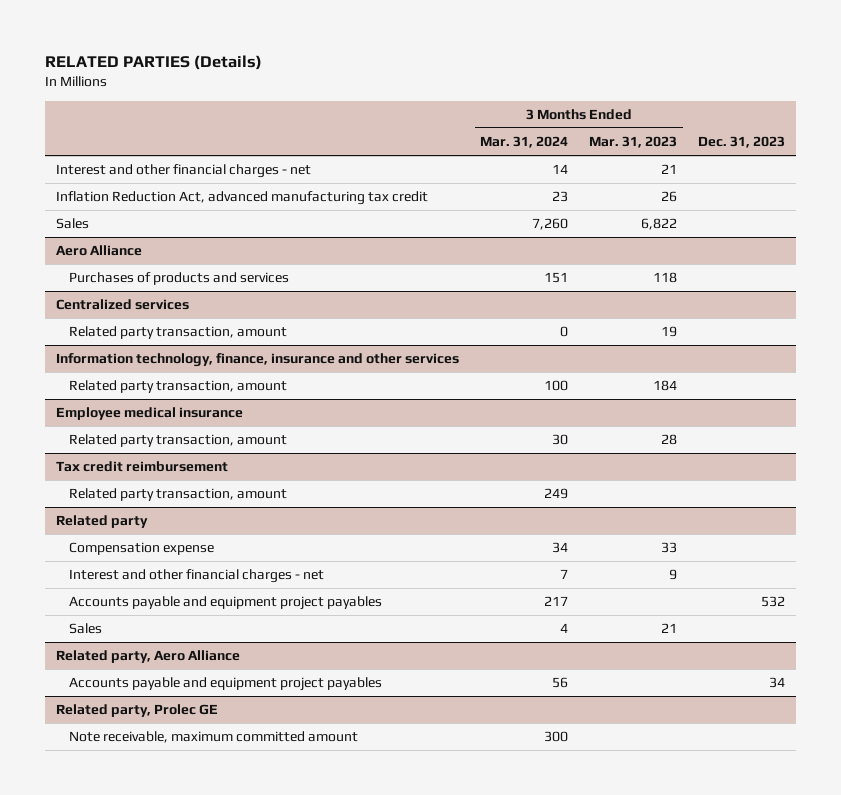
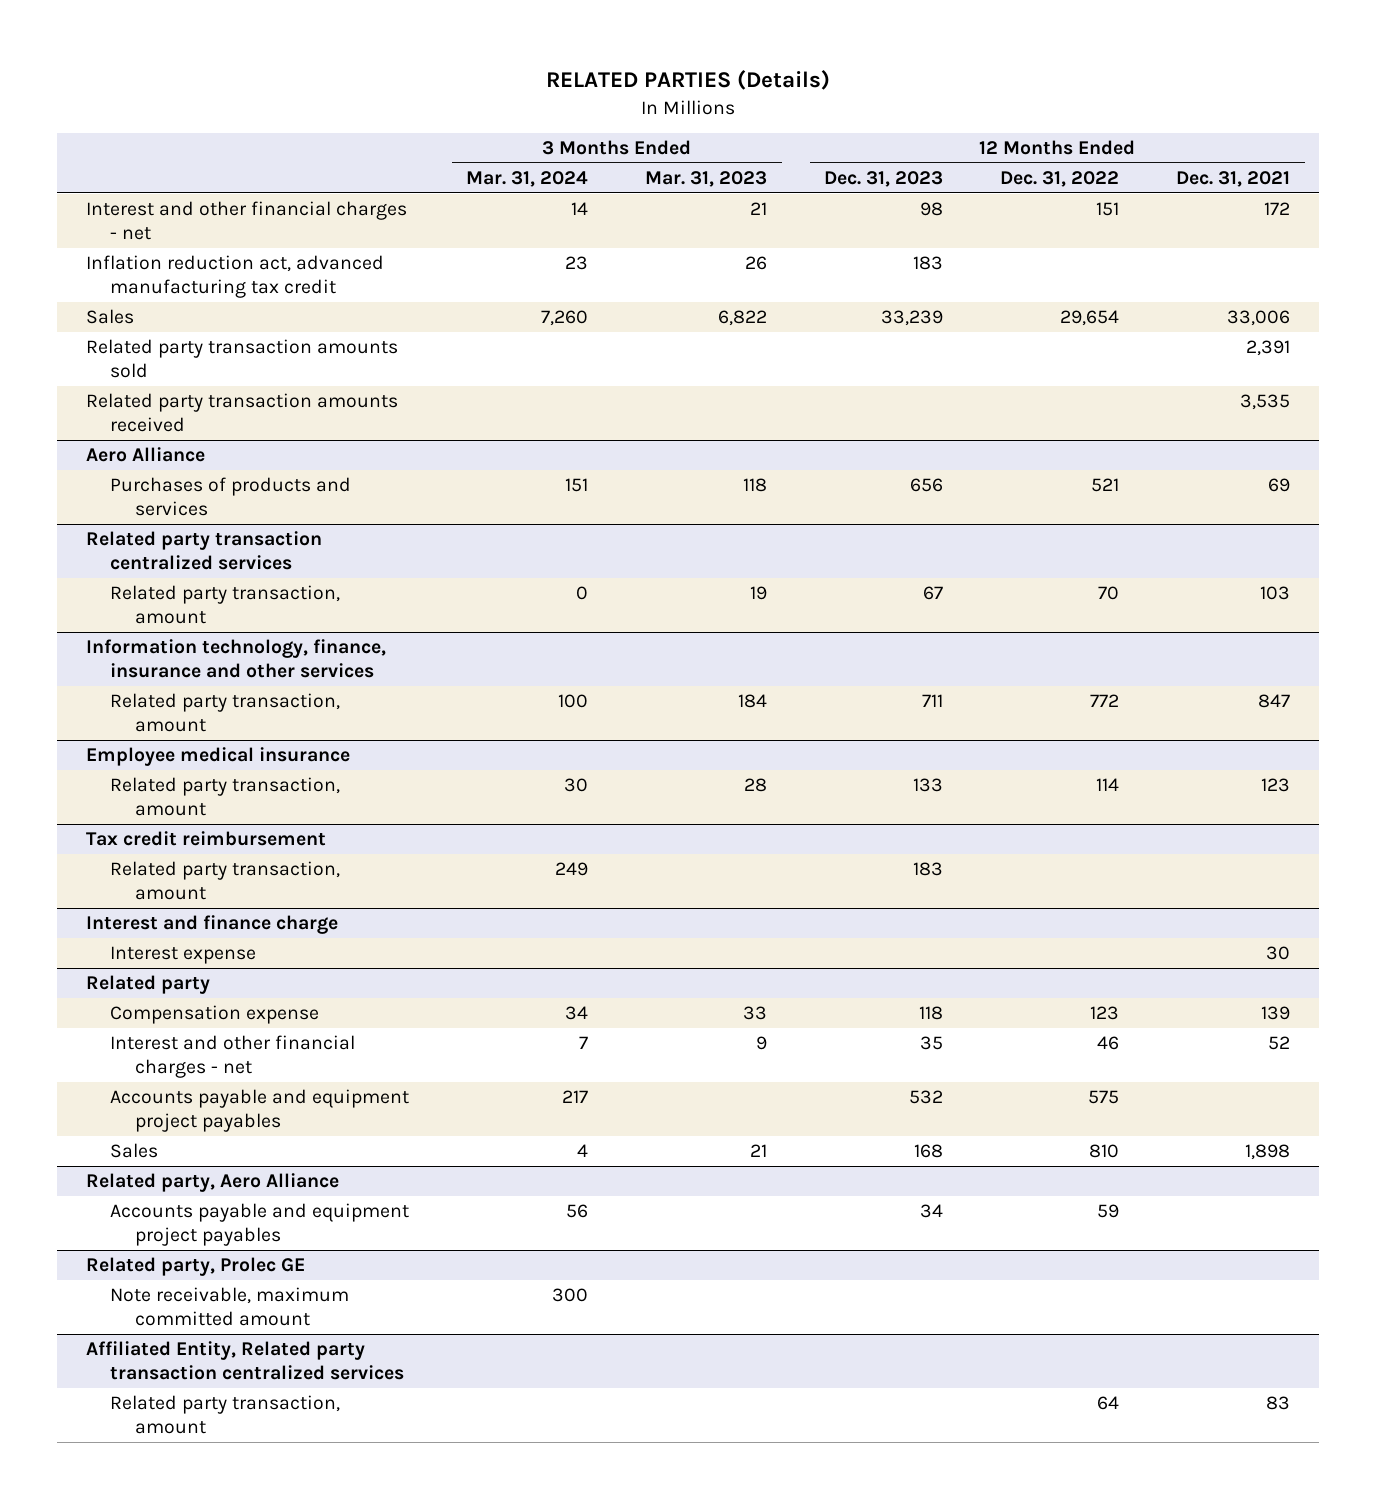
- | 3 Months Ended Mar. 31, 2024 | 3 Months Ended Mar. 31, 2023 | Dec. 31, 2023
+ | 3 Months Ended Mar. 31, 2024 | 3 Months Ended Mar. 31, 2023 | 12 Months Ended Dec. 31, 2023 | 12 Months Ended Dec. 31, 2022 | 12 Months Ended Dec. 31, 2021
- Inflation Reduction Act, advanced manufacturing tax credit | 23 | 26 |
+ Inflation reduction act, advanced manufacturing tax credit | 23 | 26 | 183 | |
+ Related party transaction amounts sold | | | | | 2,391
+ Related party transaction amounts received | | | | | 3,535
- Centralized services
+ Related party transaction centralized services
+ Interest and finance charge
+ Interest expense | | | | | 30
+ Affiliated Entity, Related party transaction centralized services
+ Related party transaction, amount | | | | 64 | 83

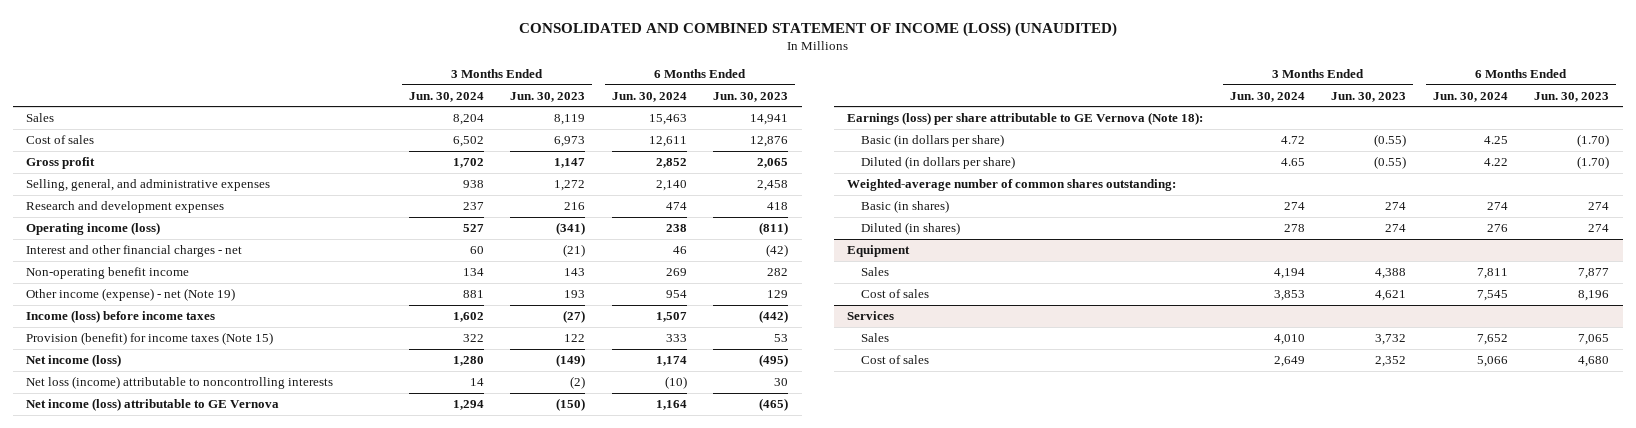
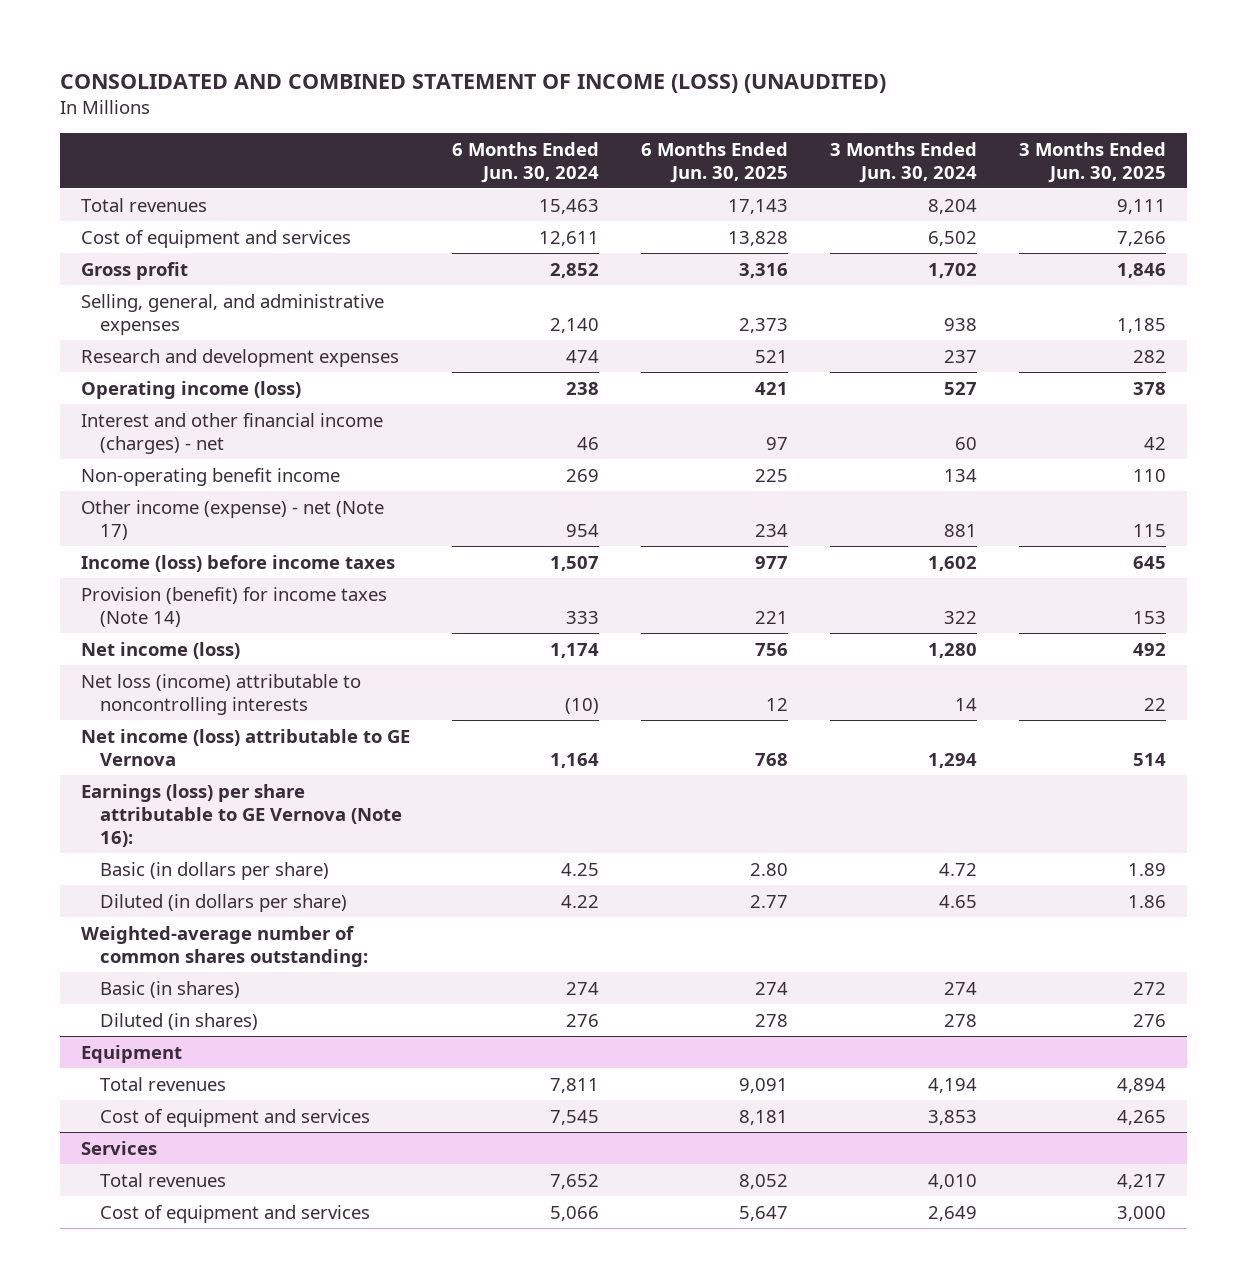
- | 3 Months Ended Jun. 30, 2024 | 3 Months Ended Jun. 30, 2023 | 6 Months Ended Jun. 30, 2024 | 6 Months Ended Jun. 30, 2023
+ | 6 Months Ended Jun. 30, 2024 | 6 Months Ended Jun. 30, 2025 | 3 Months Ended Jun. 30, 2024 | 3 Months Ended Jun. 30, 2025
- Sales | 8,204 | 8,119 | 15,463 | 14,941
- Cost of sales | 6,502 | 6,973 | 12,611 | 12,876
+ Total revenues | 15,463 | 17,143 | 8,204 | 9,111
+ Cost of equipment and services | 12,611 | 13,828 | 6,502 | 7,266
- Interest and other financial charges - net | 60 | (21) | 46 | (42)
+ Interest and other financial income (charges) - net | 46 | 97 | 60 | 42
- Other income (expense) - net (Note 19) | 881 | 193 | 954 | 129
+ Other income (expense) - net (Note 17) | 954 | 234 | 881 | 115
- Provision (benefit) for income taxes (Note 15) | 322 | 122 | 333 | 53
+ Provision (benefit) for income taxes (Note 14) | 333 | 221 | 322 | 153
- Earnings (loss) per share attributable to GE Vernova (Note 18):
+ Earnings (loss) per share attributable to GE Vernova (Note 16):
@ Equipment
- Sales | 4,194 | 4,388 | 7,811 | 7,877
- Cost of sales | 3,853 | 4,621 | 7,545 | 8,196
+ Total revenues | 7,811 | 9,091 | 4,194 | 4,894
+ Cost of equipment and services | 7,545 | 8,181 | 3,853 | 4,265
@ Services
- Sales | 4,010 | 3,732 | 7,652 | 7,065
- Cost of sales | 2,649 | 2,352 | 5,066 | 4,680
+ Total revenues | 7,652 | 8,052 | 4,010 | 4,217
+ Cost of equipment and services | 5,066 | 5,647 | 2,649 | 3,000

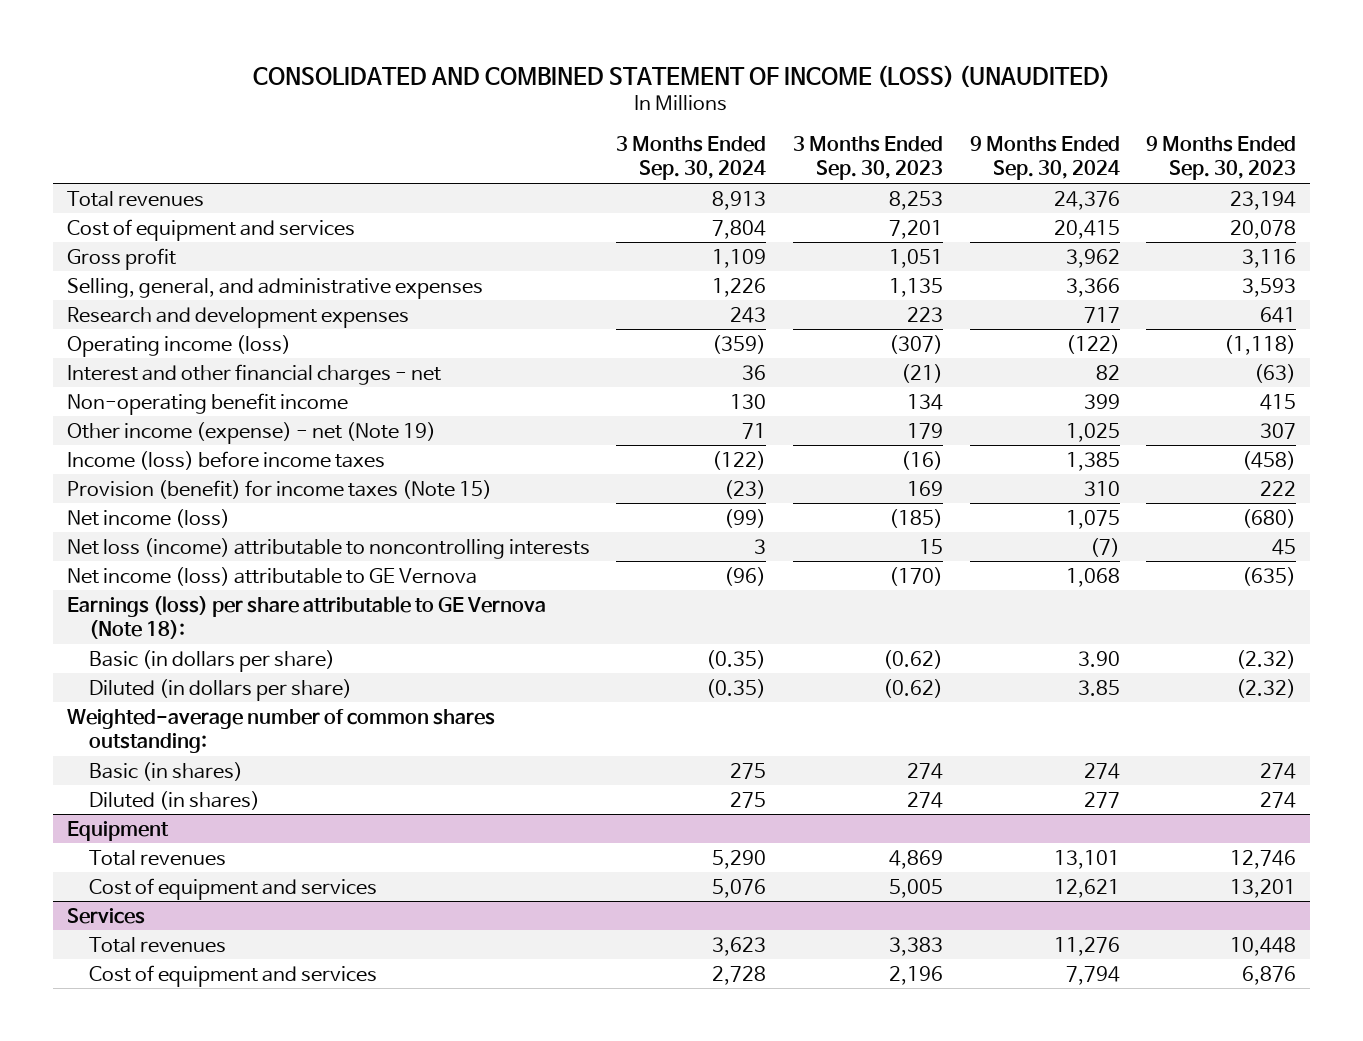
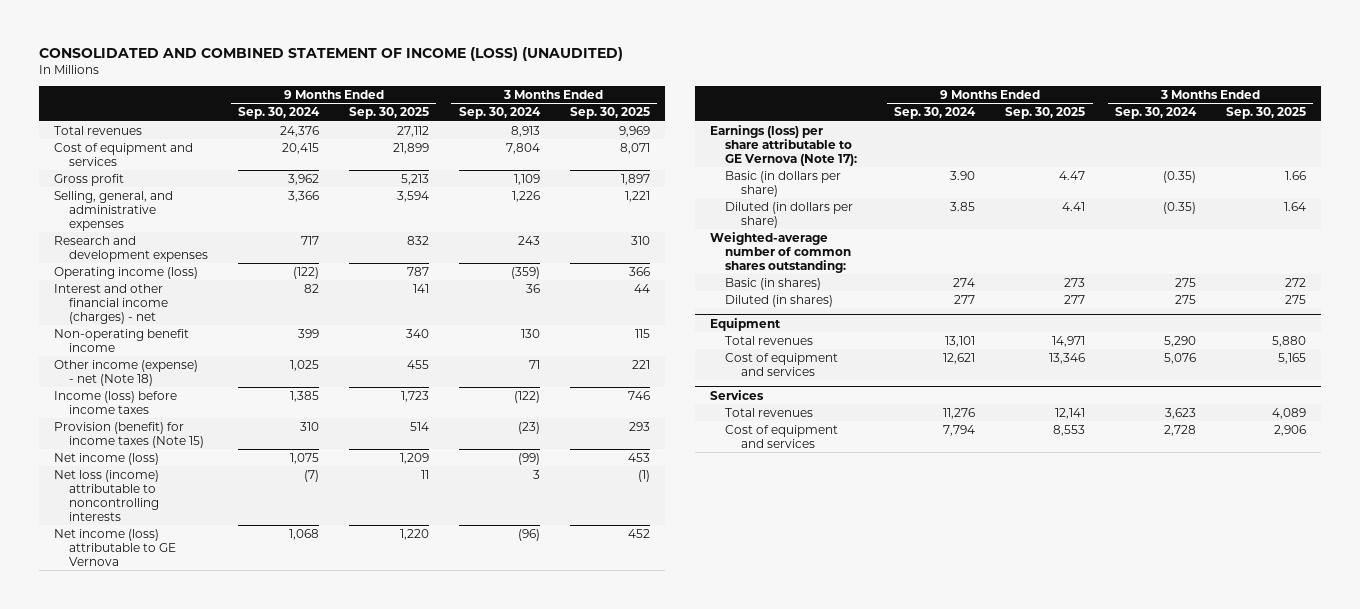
- | 3 Months Ended Sep. 30, 2024 | 3 Months Ended Sep. 30, 2023 | 9 Months Ended Sep. 30, 2024 | 9 Months Ended Sep. 30, 2023
+ | 9 Months Ended Sep. 30, 2024 | 9 Months Ended Sep. 30, 2025 | 3 Months Ended Sep. 30, 2024 | 3 Months Ended Sep. 30, 2025
- Interest and other financial charges - net | 36 | (21) | 82 | (63)
+ Interest and other financial income (charges) - net | 82 | 141 | 36 | 44
- Other income (expense) - net (Note 19) | 71 | 179 | 1,025 | 307
+ Other income (expense) - net (Note 18) | 1,025 | 455 | 71 | 221
- Earnings (loss) per share attributable to GE Vernova (Note 18):
+ Earnings (loss) per share attributable to GE Vernova (Note 17):

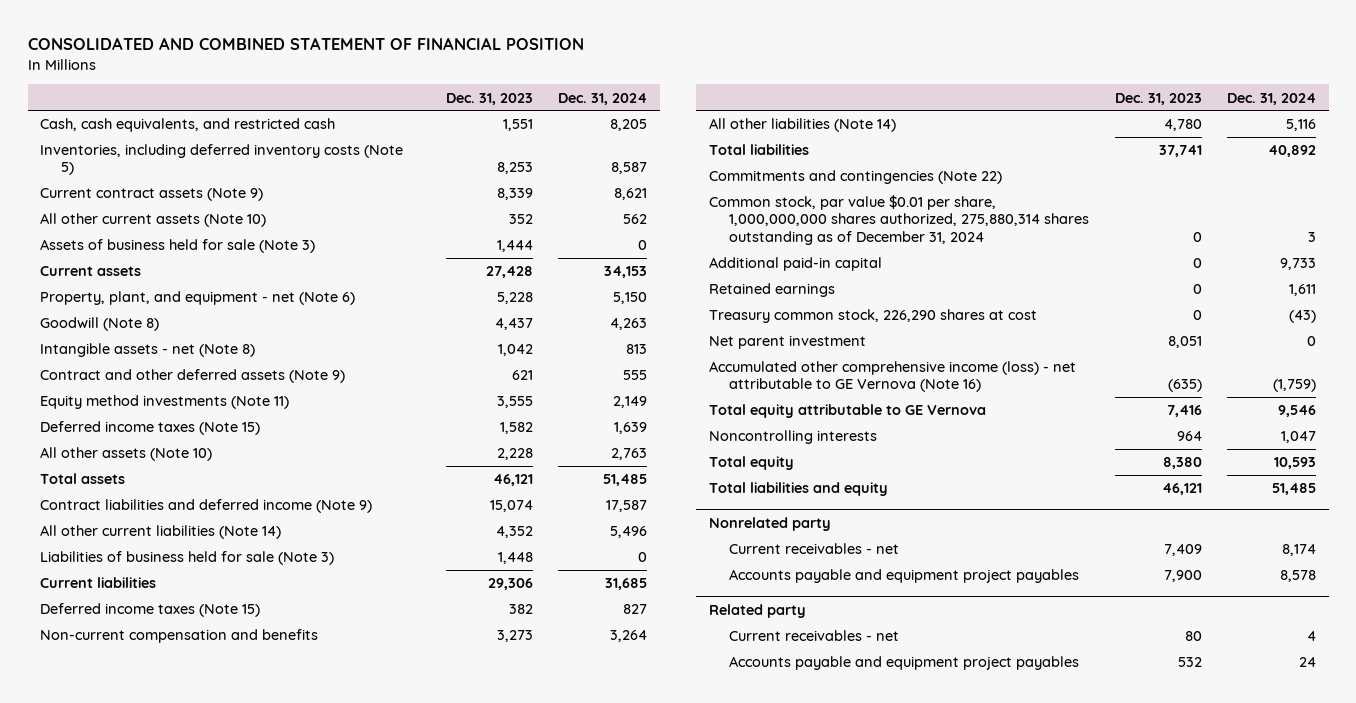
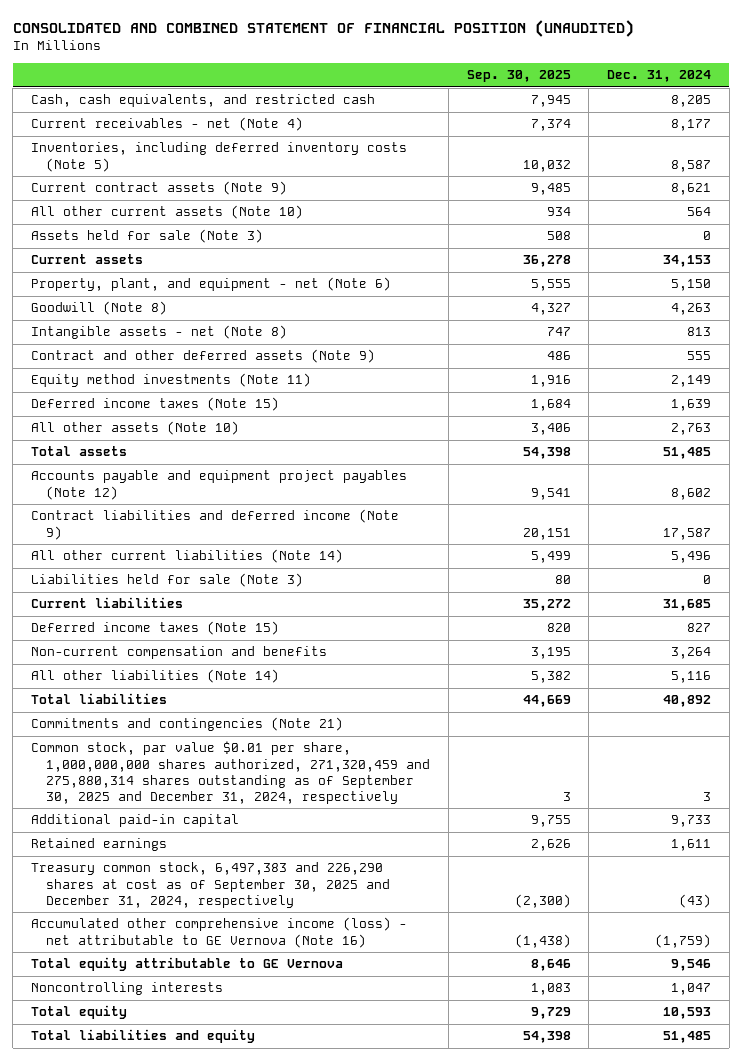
- CONSOLIDATED AND COMBINED STATEMENT OF FINANCIAL POSITION
+ CONSOLIDATED AND COMBINED STATEMENT OF FINANCIAL POSITION (UNAUDITED)
- | Dec. 31, 2023 | Dec. 31, 2024
+ | Sep. 30, 2025 | Dec. 31, 2024
+ Current receivables - net (Note 4) | 7,374 | 8,177
- All other current assets (Note 10) | 352 | 562
- Assets of business held for sale (Note 3) | 1,444 | 0
+ All other current assets (Note 10) | 934 | 564
+ Assets held for sale (Note 3) | 508 | 0
+ Accounts payable and equipment project payables (Note 12) | 9,541 | 8,602
- Liabilities of business held for sale (Note 3) | 1,448 | 0
+ Liabilities held for sale (Note 3) | 80 | 0
- Commitments and contingencies (Note 22)
- Common stock, par value $0.01 per share, 1,000,000,000 shares authorized, 275,880,314 shares outstanding as of December 31, 2024 | 0 | 3
+ Commitments and contingencies (Note 21)
+ Common stock, par value $0.01 per share, 1,000,000,000 shares authorized, 271,320,459 and 275,880,314 shares outstanding as of September 30, 2025 and December 31, 2024, respectively | 3 | 3
- Treasury common stock, 226,290 shares at cost | 0 | (43)
- Net parent investment | 8,051 | 0
+ Treasury common stock, 6,497,383 and 226,290 shares at cost as of September 30, 2025 and December 31, 2024, respectively | (2,300) | (43)
- Nonrelated party
- Current receivables - net | 7,409 | 8,174
- Accounts payable and equipment project payables | 7,900 | 8,578
- Related party
- Current receivables - net | 80 | 4
- Accounts payable and equipment project payables | 532 | 24

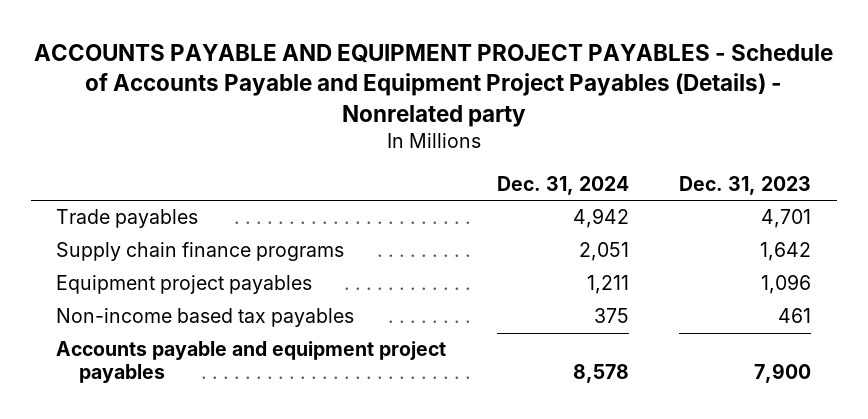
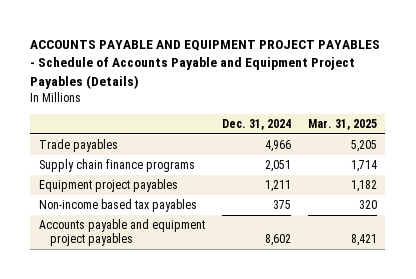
- ACCOUNTS PAYABLE AND EQUIPMENT PROJECT PAYABLES - Schedule of Accounts Payable and Equipment Project Payables (Details) - Nonrelated party
+ ACCOUNTS PAYABLE AND EQUIPMENT PROJECT PAYABLES - Schedule of Accounts Payable and Equipment Project Payables (Details)
- | Dec. 31, 2024 | Dec. 31, 2023
+ | Dec. 31, 2024 | Mar. 31, 2025
- Trade payables | 4,942 | 4,701
+ Trade payables | 4,966 | 5,205
- Accounts payable and equipment project payables | 8,578 | 7,900
+ Accounts payable and equipment project payables | 8,602 | 8,421

